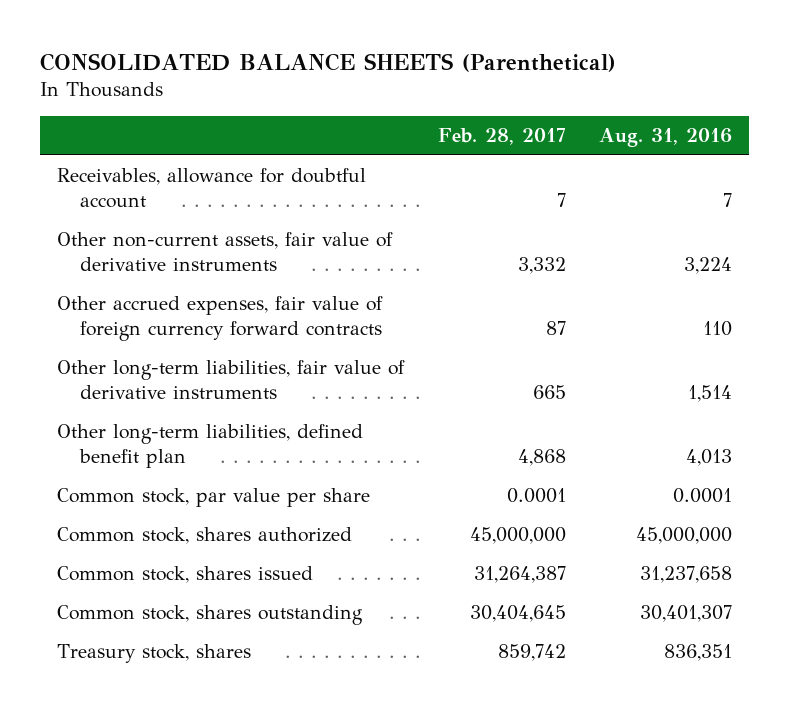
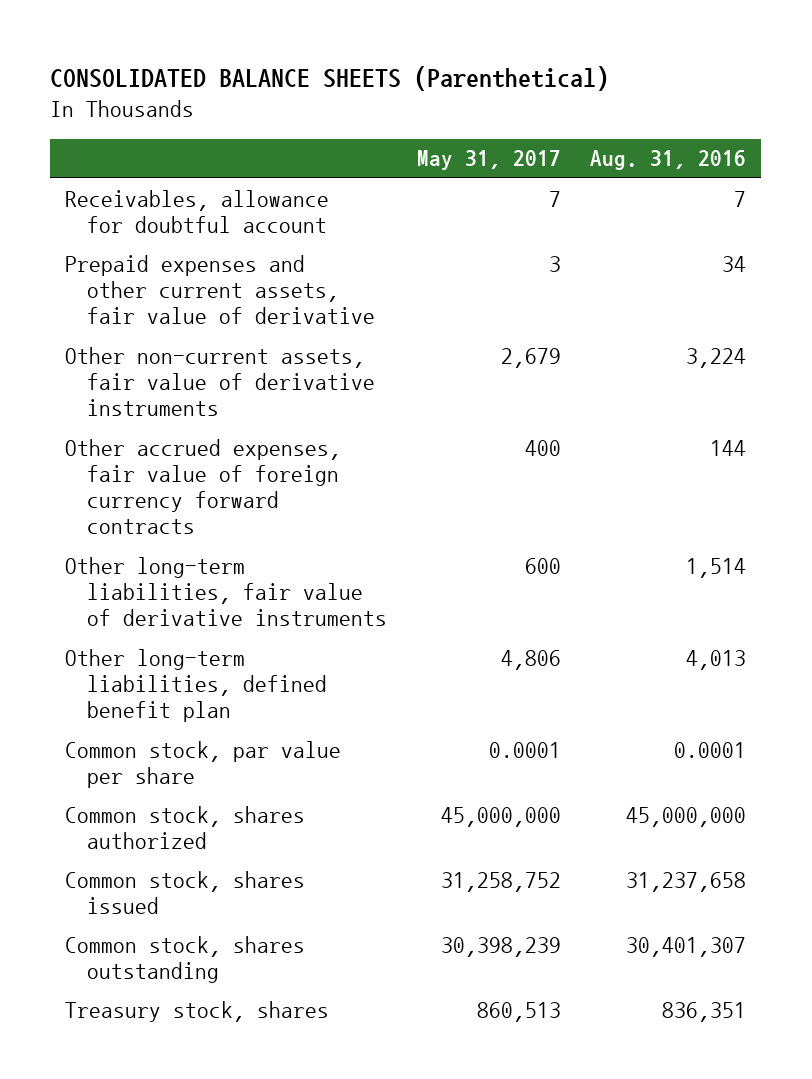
- | Feb. 28, 2017 | Aug. 31, 2016
+ | May 31, 2017 | Aug. 31, 2016
+ Prepaid expenses and other current assets, fair value of derivative | 3 | 34
- Other accrued expenses, fair value of foreign currency forward contracts | 87 | 110
+ Other accrued expenses, fair value of foreign currency forward contracts | 400 | 144

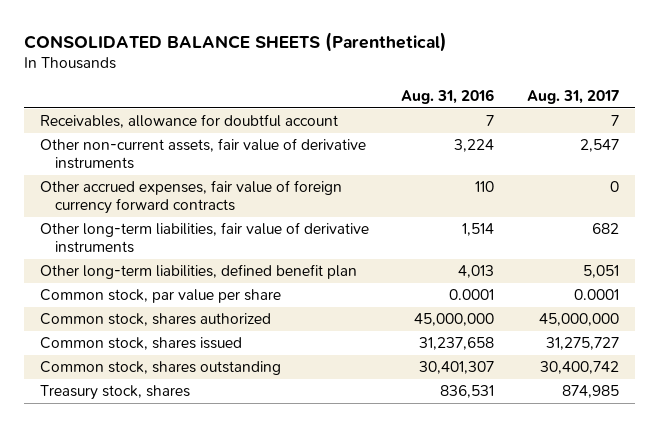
- | May 31, 2017 | Aug. 31, 2016
+ | Aug. 31, 2016 | Aug. 31, 2017
- Prepaid expenses and other current assets, fair value of derivative | 3 | 34
- Other accrued expenses, fair value of foreign currency forward contracts | 400 | 144
+ Other accrued expenses, fair value of foreign currency forward contracts | 110 | 0
- Treasury stock, shares | 860,513 | 836,351
+ Treasury stock, shares | 836,531 | 874,985

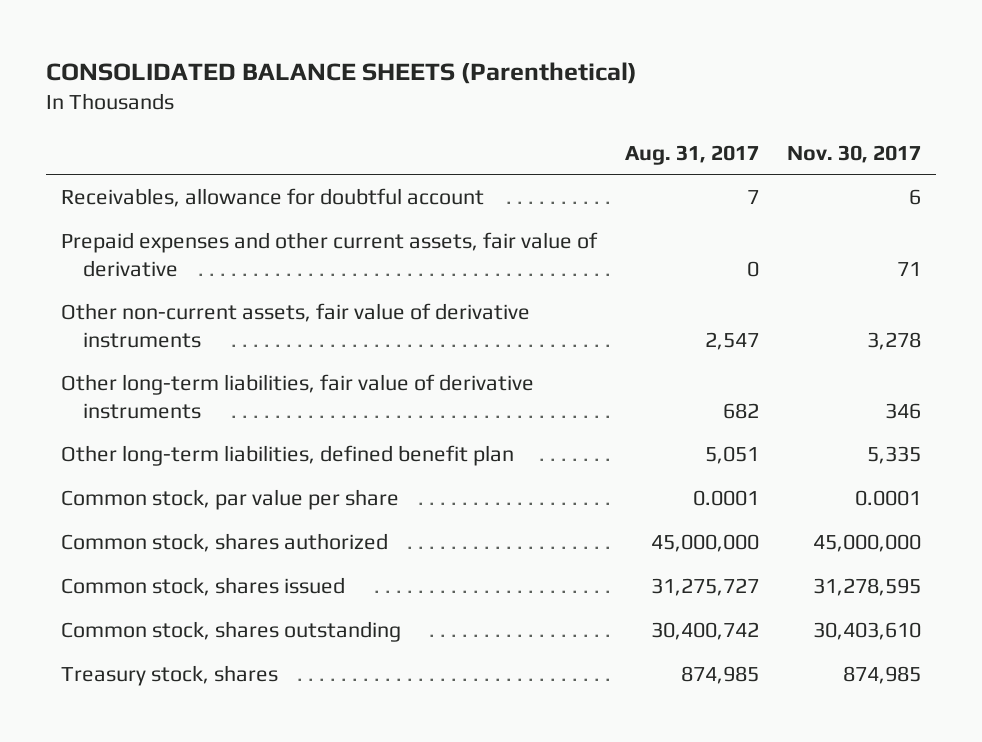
- | Aug. 31, 2016 | Aug. 31, 2017
+ | Aug. 31, 2017 | Nov. 30, 2017
+ Prepaid expenses and other current assets, fair value of derivative | 0 | 71
- Other accrued expenses, fair value of foreign currency forward contracts | 110 | 0

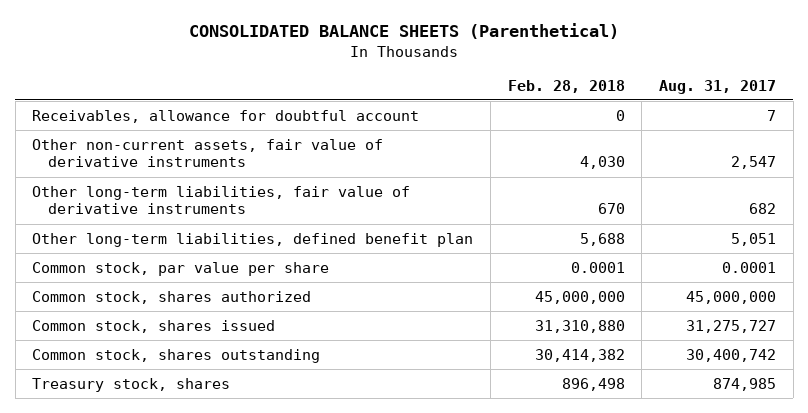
- | Aug. 31, 2017 | Nov. 30, 2017
+ | Feb. 28, 2018 | Aug. 31, 2017
- Prepaid expenses and other current assets, fair value of derivative | 0 | 71

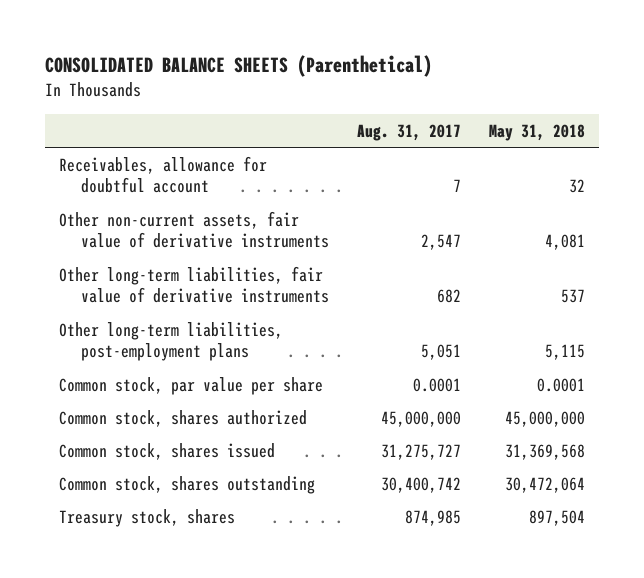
- | Feb. 28, 2018 | Aug. 31, 2017
+ | Aug. 31, 2017 | May 31, 2018
- Other long-term liabilities, defined benefit plan | 5,688 | 5,051
+ Other long-term liabilities, post-employment plans | 5,051 | 5,115

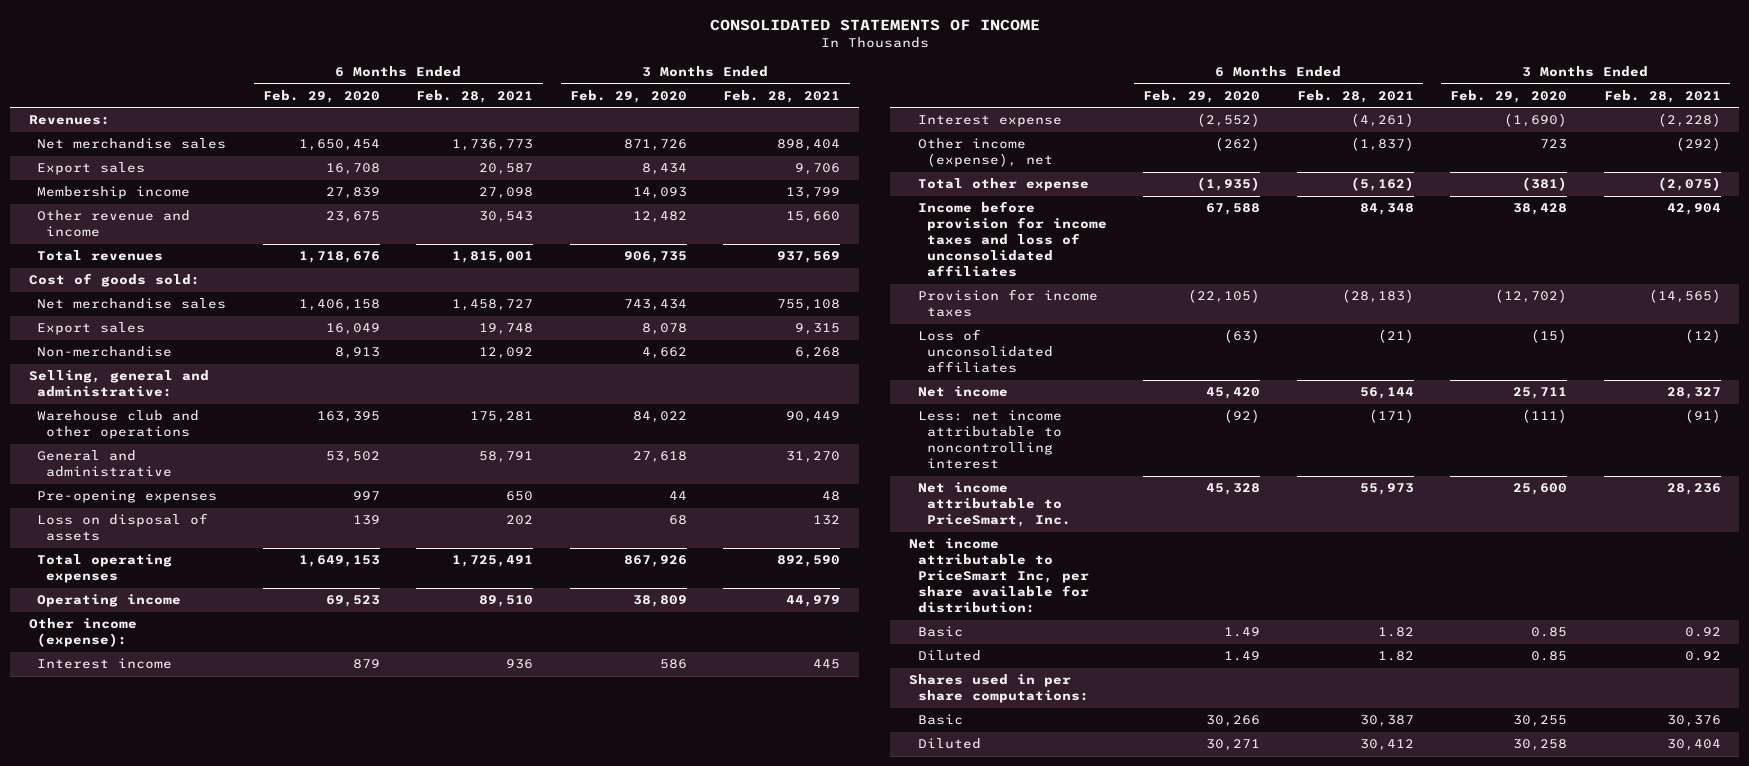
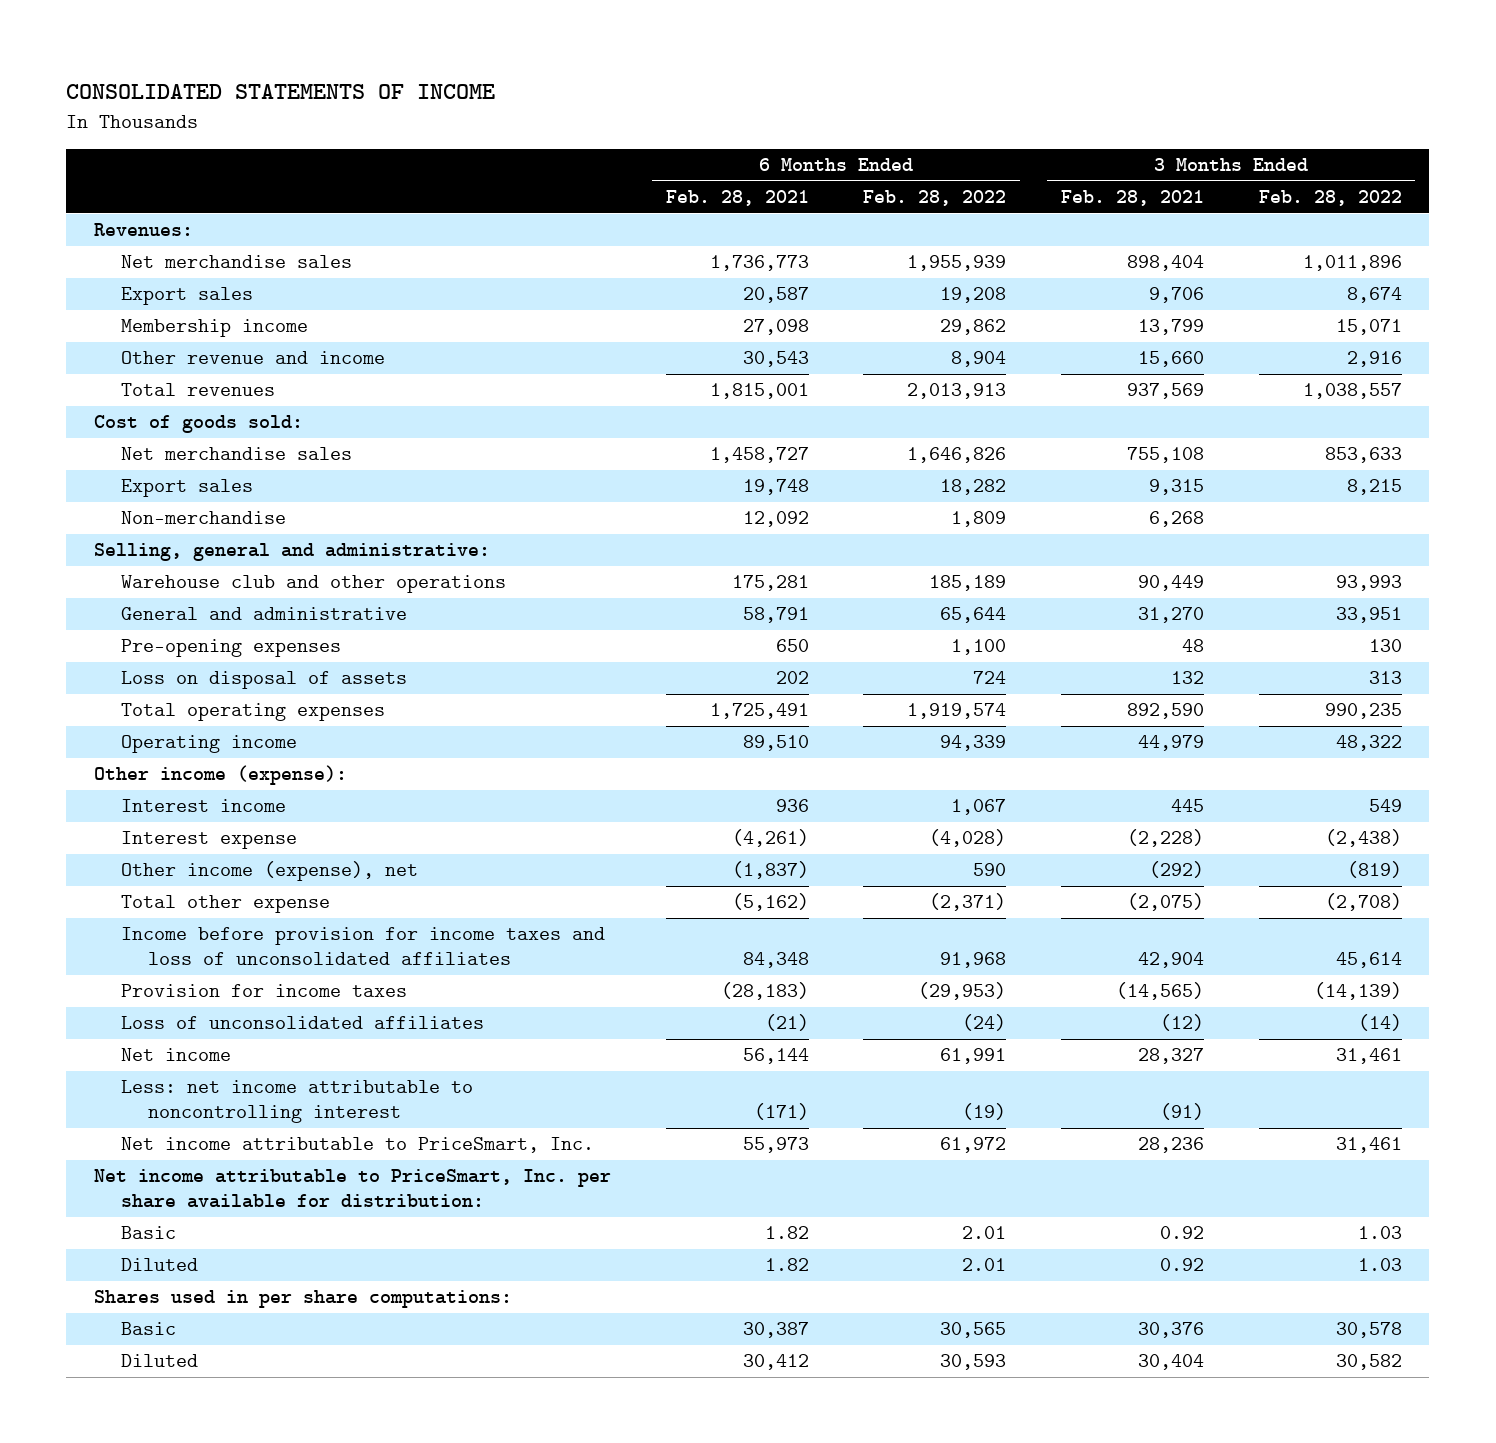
- | 6 Months Ended Feb. 29, 2020 | 6 Months Ended Feb. 28, 2021 | 3 Months Ended Feb. 29, 2020 | 3 Months Ended Feb. 28, 2021
+ | 6 Months Ended Feb. 28, 2021 | 6 Months Ended Feb. 28, 2022 | 3 Months Ended Feb. 28, 2021 | 3 Months Ended Feb. 28, 2022
- Net income attributable to PriceSmart Inc, per share available for distribution:
+ Net income attributable to PriceSmart, Inc. per share available for distribution:

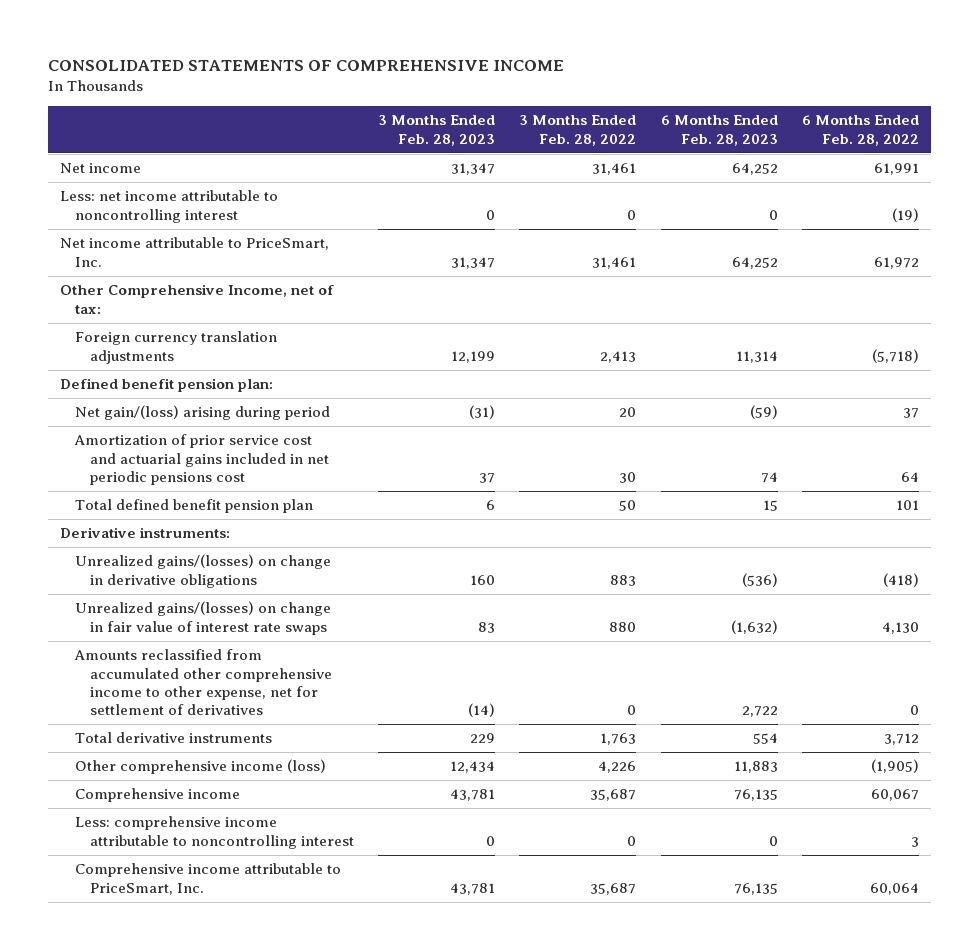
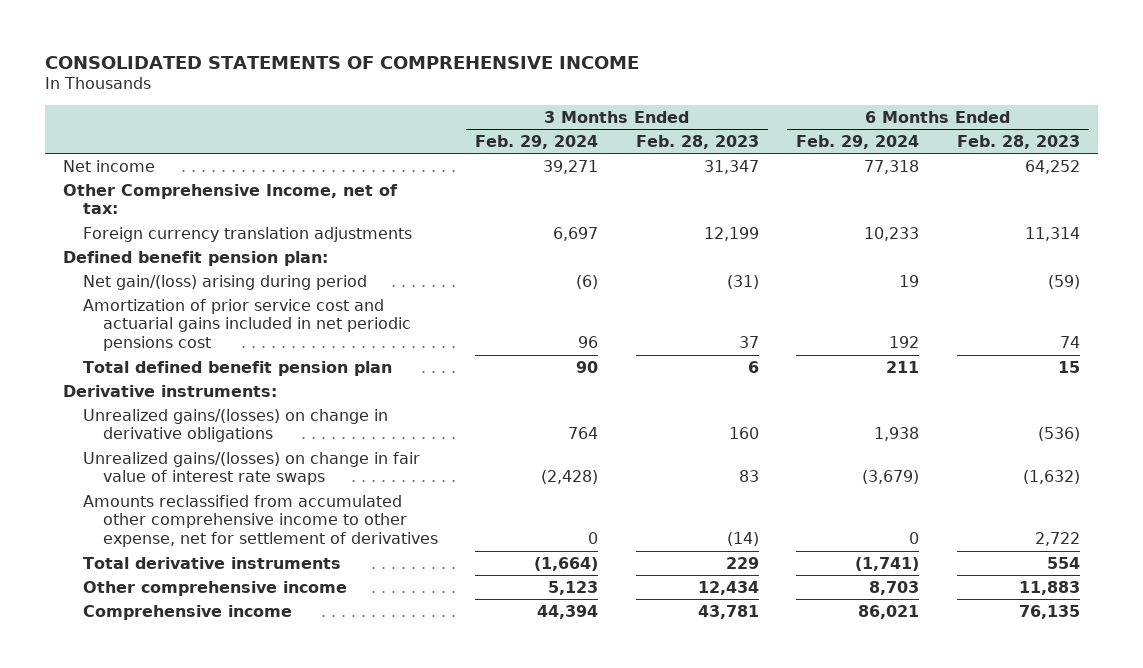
- | 3 Months Ended Feb. 28, 2023 | 3 Months Ended Feb. 28, 2022 | 6 Months Ended Feb. 28, 2023 | 6 Months Ended Feb. 28, 2022
+ | 3 Months Ended Feb. 29, 2024 | 3 Months Ended Feb. 28, 2023 | 6 Months Ended Feb. 29, 2024 | 6 Months Ended Feb. 28, 2023
- Less: net income attributable to noncontrolling interest | 0 | 0 | 0 | (19)
- Net income attributable to PriceSmart, Inc. | 31,347 | 31,461 | 64,252 | 61,972
- Other comprehensive income (loss) | 12,434 | 4,226 | 11,883 | (1,905)
+ Other comprehensive income | 5,123 | 12,434 | 8,703 | 11,883
- Less: comprehensive income attributable to noncontrolling interest | 0 | 0 | 0 | 3
- Comprehensive income attributable to PriceSmart, Inc. | 43,781 | 35,687 | 76,135 | 60,064

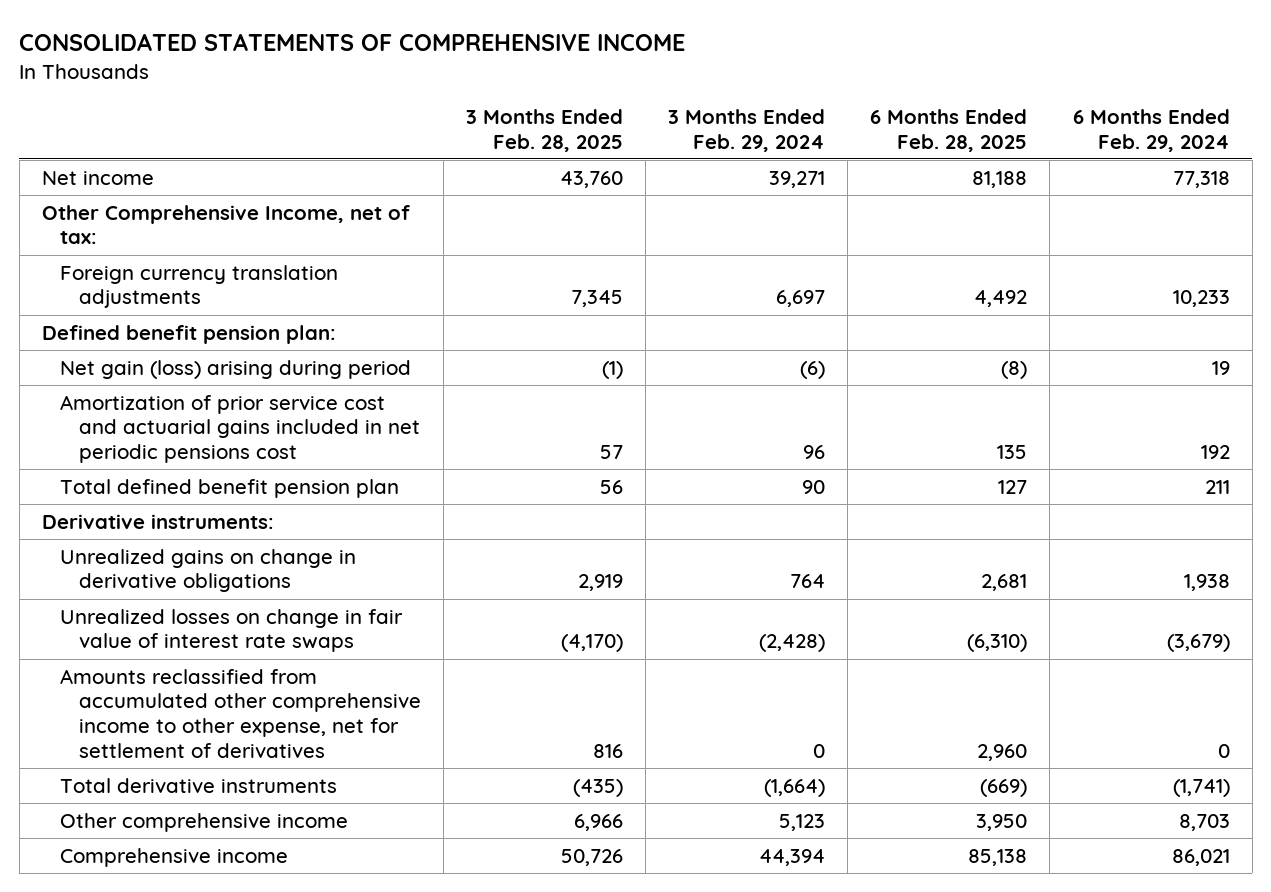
- | 3 Months Ended Feb. 29, 2024 | 3 Months Ended Feb. 28, 2023 | 6 Months Ended Feb. 29, 2024 | 6 Months Ended Feb. 28, 2023
+ | 3 Months Ended Feb. 28, 2025 | 3 Months Ended Feb. 29, 2024 | 6 Months Ended Feb. 28, 2025 | 6 Months Ended Feb. 29, 2024
- Net gain/(loss) arising during period | (6) | (31) | 19 | (59)
+ Net gain (loss) arising during period | (1) | (6) | (8) | 19
- Unrealized gains/(losses) on change in derivative obligations | 764 | 160 | 1,938 | (536)
- Unrealized gains/(losses) on change in fair value of interest rate swaps | (2,428) | 83 | (3,679) | (1,632)
+ Unrealized gains on change in derivative obligations | 2,919 | 764 | 2,681 | 1,938
+ Unrealized losses on change in fair value of interest rate swaps | (4,170) | (2,428) | (6,310) | (3,679)

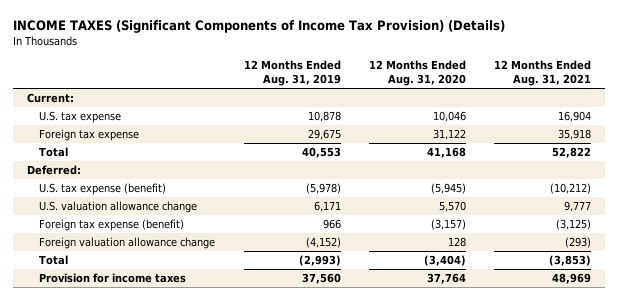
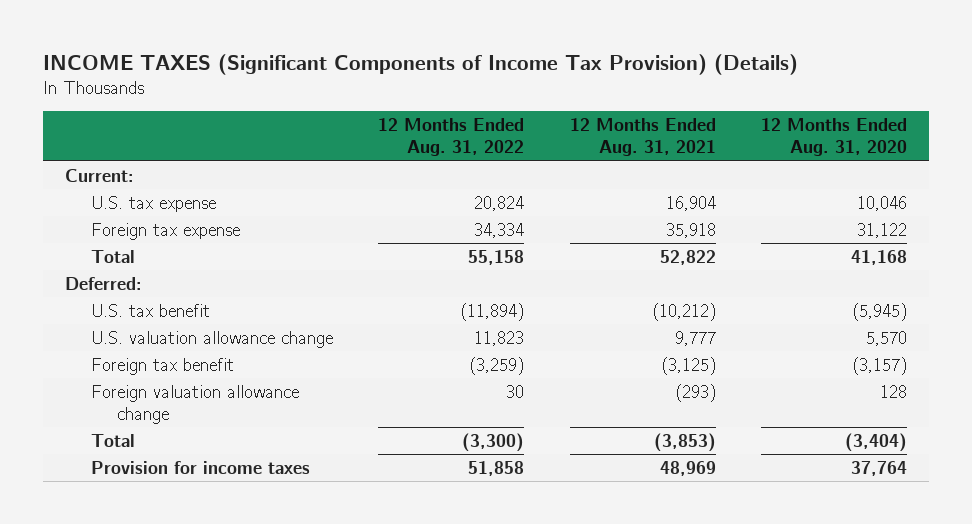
- | 12 Months Ended Aug. 31, 2019 | 12 Months Ended Aug. 31, 2020 | 12 Months Ended Aug. 31, 2021
+ | 12 Months Ended Aug. 31, 2022 | 12 Months Ended Aug. 31, 2021 | 12 Months Ended Aug. 31, 2020
- U.S. tax expense (benefit) | (5,978) | (5,945) | (10,212)
+ U.S. tax benefit | (11,894) | (10,212) | (5,945)
- Foreign tax expense (benefit) | 966 | (3,157) | (3,125)
+ Foreign tax benefit | (3,259) | (3,125) | (3,157)

